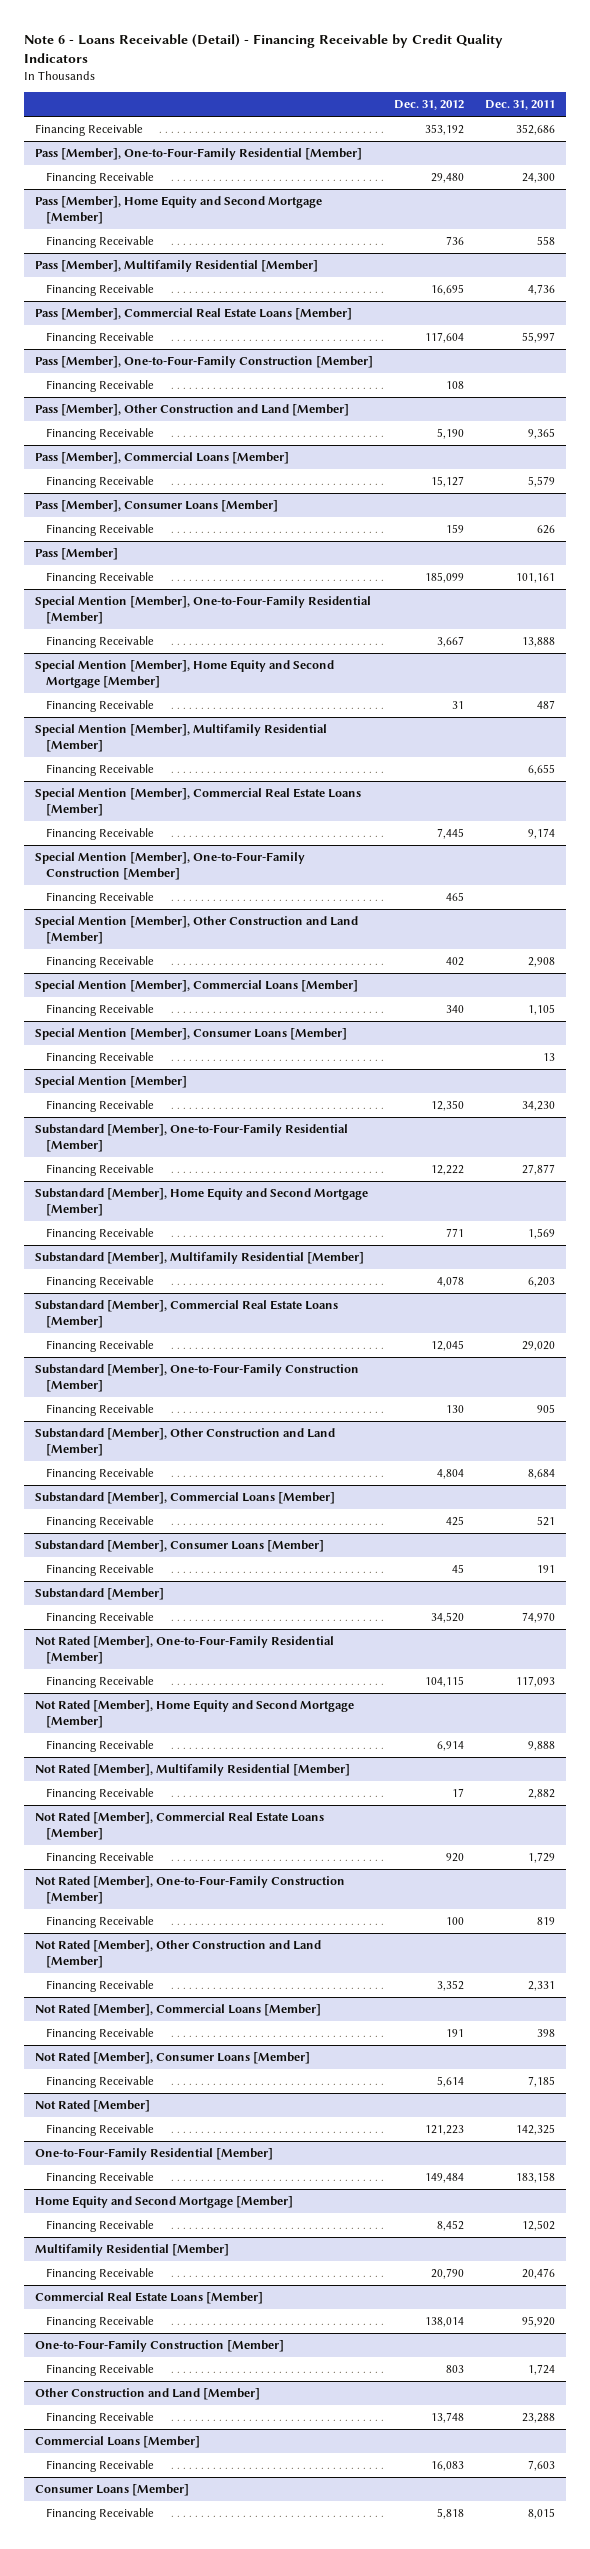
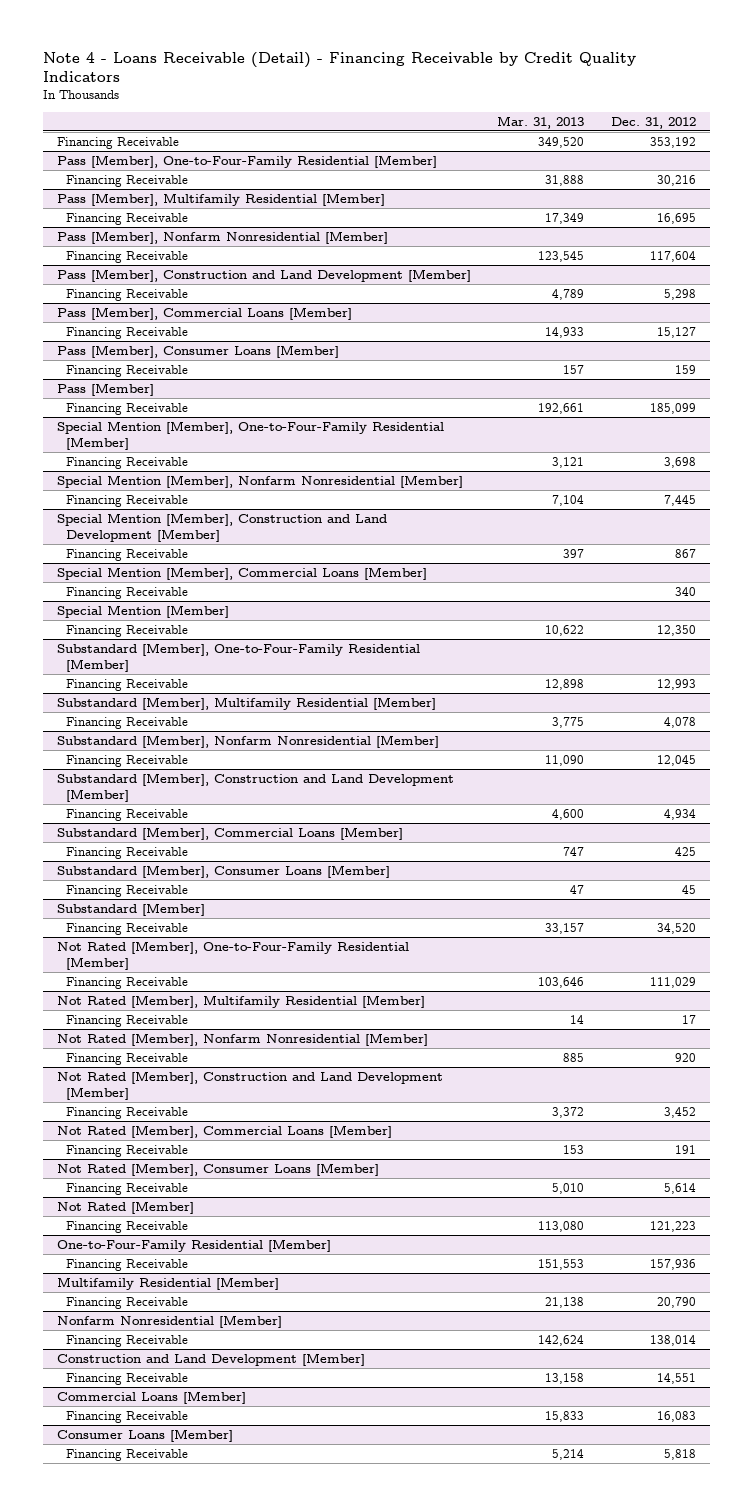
- Note 6 - Loans Receivable (Detail) - Financing Receivable by Credit Quality Indicators
+ Note 4 - Loans Receivable (Detail) - Financing Receivable by Credit Quality Indicators
- | Dec. 31, 2012 | Dec. 31, 2011
+ | Mar. 31, 2013 | Dec. 31, 2012
@ Pass [Member], One-to-Four-Family Residential [Member]
- Financing Receivable | 29,480 | 24,300
- Pass [Member], Home Equity and Second Mortgage [Member]
- Financing Receivable | 736 | 558
@ Pass [Member], One-to-Four-Family Residential [Member]
+ Financing Receivable | 31,888 | 30,216
- Pass [Member], Commercial Real Estate Loans [Member]
+ Pass [Member], Nonfarm Nonresidential [Member]
- Pass [Member], One-to-Four-Family Construction [Member]
- Financing Receivable | 108 |
- Pass [Member], Other Construction and Land [Member]
- Financing Receivable | 5,190 | 9,365
+ Pass [Member], Construction and Land Development [Member]
+ Financing Receivable | 4,789 | 5,298
@ Special Mention [Member], One-to-Four-Family Residential [Member]
- Financing Receivable | 3,667 | 13,888
- Special Mention [Member], Home Equity and Second Mortgage [Member]
- Financing Receivable | 31 | 487
- Special Mention [Member], Multifamily Residential [Member]
- Financing Receivable | | 6,655
- Special Mention [Member], Commercial Real Estate Loans [Member]
@ Special Mention [Member], One-to-Four-Family Residential [Member]
+ Financing Receivable | 3,121 | 3,698
+ Special Mention [Member], Nonfarm Nonresidential [Member]
- Special Mention [Member], One-to-Four-Family Construction [Member]
- Financing Receivable | 465 |
- Special Mention [Member], Other Construction and Land [Member]
- Financing Receivable | 402 | 2,908
+ Special Mention [Member], Construction and Land Development [Member]
+ Financing Receivable | 397 | 867
- Special Mention [Member], Consumer Loans [Member]
- Financing Receivable | | 13
@ Substandard [Member], One-to-Four-Family Residential [Member]
- Financing Receivable | 12,222 | 27,877
- Substandard [Member], Home Equity and Second Mortgage [Member]
- Financing Receivable | 771 | 1,569
@ Substandard [Member], One-to-Four-Family Residential [Member]
+ Financing Receivable | 12,898 | 12,993
- Substandard [Member], Commercial Real Estate Loans [Member]
+ Substandard [Member], Nonfarm Nonresidential [Member]
- Substandard [Member], One-to-Four-Family Construction [Member]
- Financing Receivable | 130 | 905
- Substandard [Member], Other Construction and Land [Member]
- Financing Receivable | 4,804 | 8,684
+ Substandard [Member], Construction and Land Development [Member]
+ Financing Receivable | 4,600 | 4,934
@ Not Rated [Member], One-to-Four-Family Residential [Member]
- Financing Receivable | 104,115 | 117,093
- Not Rated [Member], Home Equity and Second Mortgage [Member]
- Financing Receivable | 6,914 | 9,888
@ Not Rated [Member], One-to-Four-Family Residential [Member]
+ Financing Receivable | 103,646 | 111,029
- Not Rated [Member], Commercial Real Estate Loans [Member]
+ Not Rated [Member], Nonfarm Nonresidential [Member]
- Not Rated [Member], One-to-Four-Family Construction [Member]
- Financing Receivable | 100 | 819
- Not Rated [Member], Other Construction and Land [Member]
- Financing Receivable | 3,352 | 2,331
+ Not Rated [Member], Construction and Land Development [Member]
+ Financing Receivable | 3,372 | 3,452
@ One-to-Four-Family Residential [Member]
- Financing Receivable | 149,484 | 183,158
- Home Equity and Second Mortgage [Member]
- Financing Receivable | 8,452 | 12,502
@ One-to-Four-Family Residential [Member]
+ Financing Receivable | 151,553 | 157,936
- Commercial Real Estate Loans [Member]
+ Nonfarm Nonresidential [Member]
- One-to-Four-Family Construction [Member]
- Financing Receivable | 803 | 1,724
- Other Construction and Land [Member]
- Financing Receivable | 13,748 | 23,288
+ Construction and Land Development [Member]
+ Financing Receivable | 13,158 | 14,551

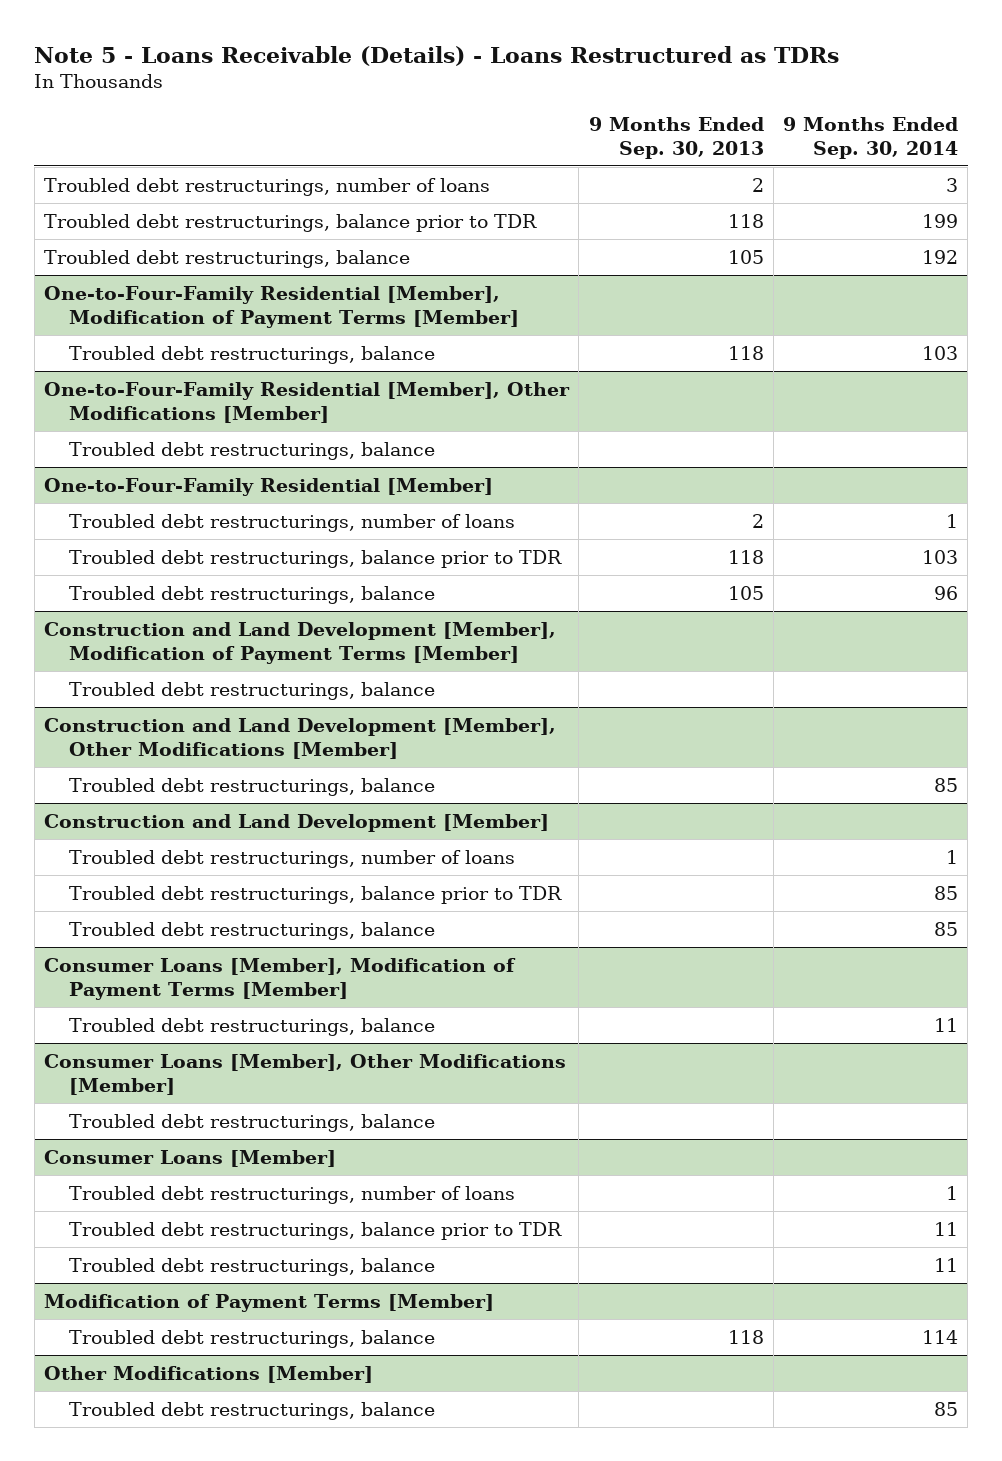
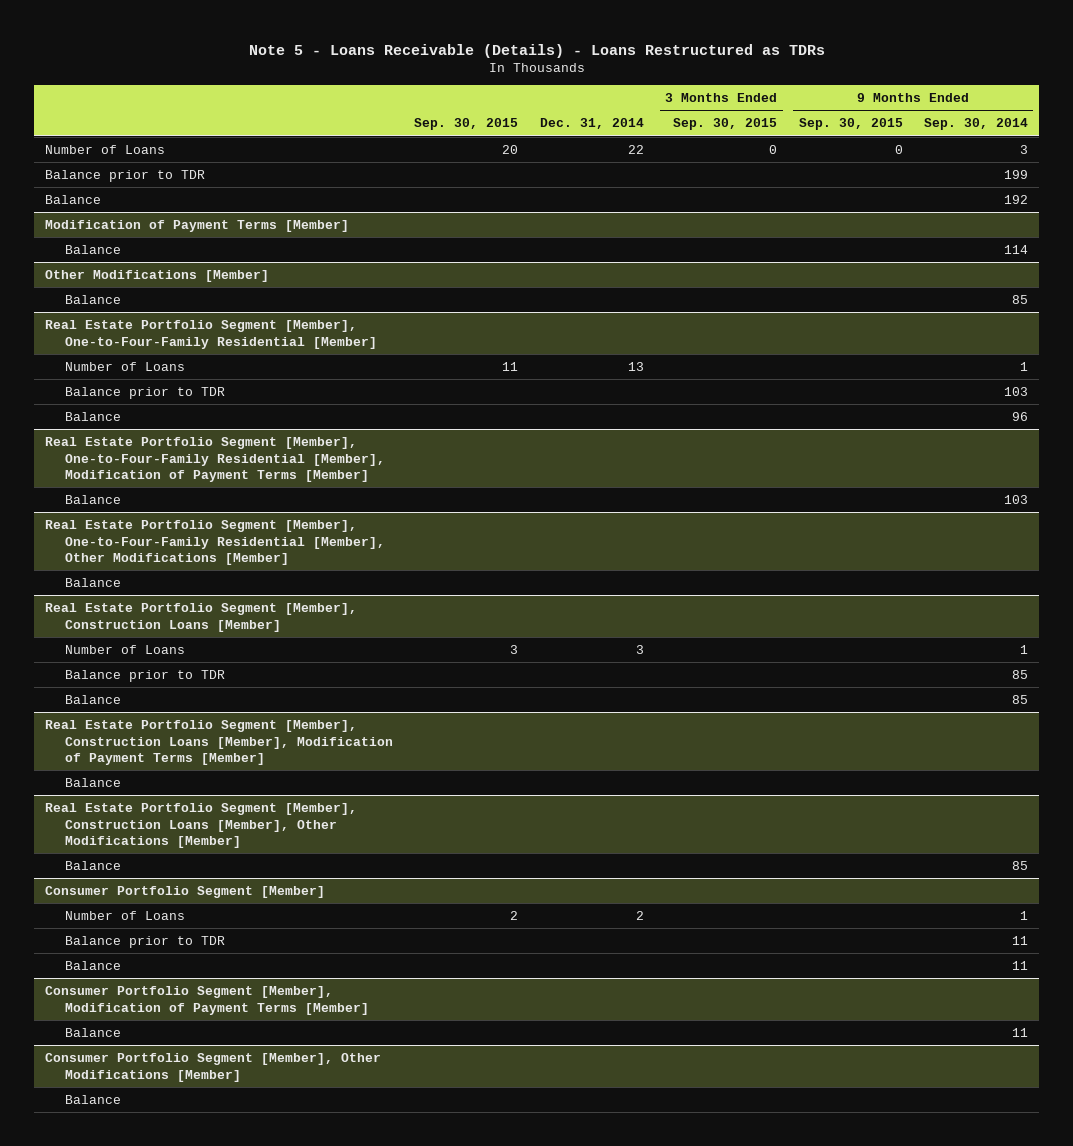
- | 9 Months Ended Sep. 30, 2013 | 9 Months Ended Sep. 30, 2014
+ | Sep. 30, 2015 | Dec. 31, 2014 | 3 Months Ended Sep. 30, 2015 | 9 Months Ended Sep. 30, 2015 | 9 Months Ended Sep. 30, 2014
- Troubled debt restructurings, number of loans | 2 | 3
- Troubled debt restructurings, balance prior to TDR | 118 | 199
- Troubled debt restructurings, balance | 105 | 192
- One-to-Four-Family Residential [Member], Modification of Payment Terms [Member]
- Troubled debt restructurings, balance | 118 | 103
- One-to-Four-Family Residential [Member], Other Modifications [Member]
- Troubled debt restructurings, balance
- One-to-Four-Family Residential [Member]
- Troubled debt restructurings, number of loans | 2 | 1
- Troubled debt restructurings, balance prior to TDR | 118 | 103
- Troubled debt restructurings, balance | 105 | 96
- Construction and Land Development [Member], Modification of Payment Terms [Member]
- Troubled debt restructurings, balance
- Construction and Land Development [Member], Other Modifications [Member]
- Troubled debt restructurings, balance | | 85
- Construction and Land Development [Member]
- Troubled debt restructurings, number of loans | | 1
- Troubled debt restructurings, balance prior to TDR | | 85
- Troubled debt restructurings, balance | | 85
- Consumer Loans [Member], Modification of Payment Terms [Member]
- Troubled debt restructurings, balance | | 11
- Consumer Loans [Member], Other Modifications [Member]
- Troubled debt restructurings, balance
- Consumer Loans [Member]
- Troubled debt restructurings, number of loans | | 1
- Troubled debt restructurings, balance prior to TDR | | 11
- Troubled debt restructurings, balance | | 11
+ Number of Loans | 20 | 22 | 0 | 0 | 3
+ Balance prior to TDR | | | | | 199
+ Balance | | | | | 192
@ Modification of Payment Terms [Member]
- Troubled debt restructurings, balance | 118 | 114
+ Balance | | | | | 114
@ Other Modifications [Member]
- Troubled debt restructurings, balance | | 85
+ Balance | | | | | 85
+ Real Estate Portfolio Segment [Member], One-to-Four-Family Residential [Member]
+ Number of Loans | 11 | 13 | | | 1
+ Balance prior to TDR | | | | | 103
+ Balance | | | | | 96
+ Real Estate Portfolio Segment [Member], One-to-Four-Family Residential [Member], Modification of Payment Terms [Member]
+ Balance | | | | | 103
+ Real Estate Portfolio Segment [Member], One-to-Four-Family Residential [Member], Other Modifications [Member]
+ Balance
+ Real Estate Portfolio Segment [Member], Construction Loans [Member]
+ Number of Loans | 3 | 3 | | | 1
+ Balance prior to TDR | | | | | 85
+ Balance | | | | | 85
+ Real Estate Portfolio Segment [Member], Construction Loans [Member], Modification of Payment Terms [Member]
+ Balance
+ Real Estate Portfolio Segment [Member], Construction Loans [Member], Other Modifications [Member]
+ Balance | | | | | 85
+ Consumer Portfolio Segment [Member]
+ Number of Loans | 2 | 2 | | | 1
+ Balance prior to TDR | | | | | 11
+ Balance | | | | | 11
+ Consumer Portfolio Segment [Member], Modification of Payment Terms [Member]
+ Balance | | | | | 11
+ Consumer Portfolio Segment [Member], Other Modifications [Member]
+ Balance

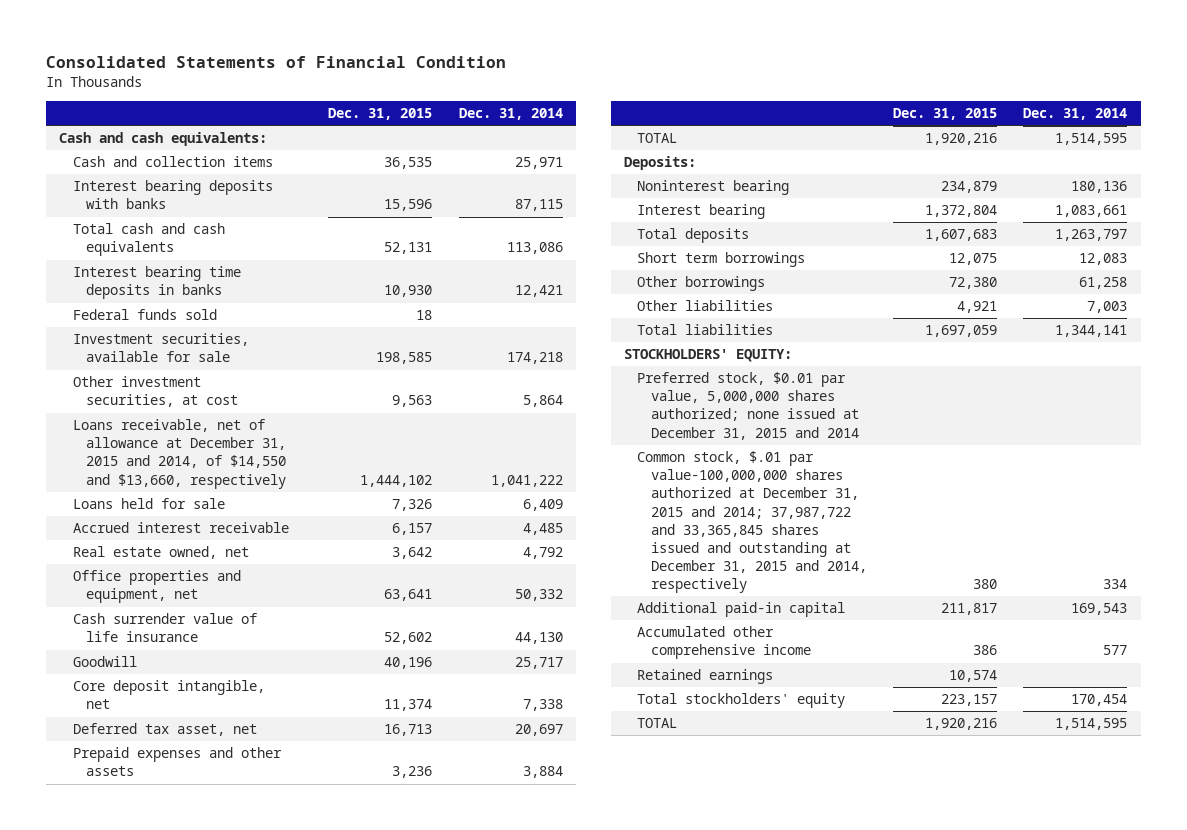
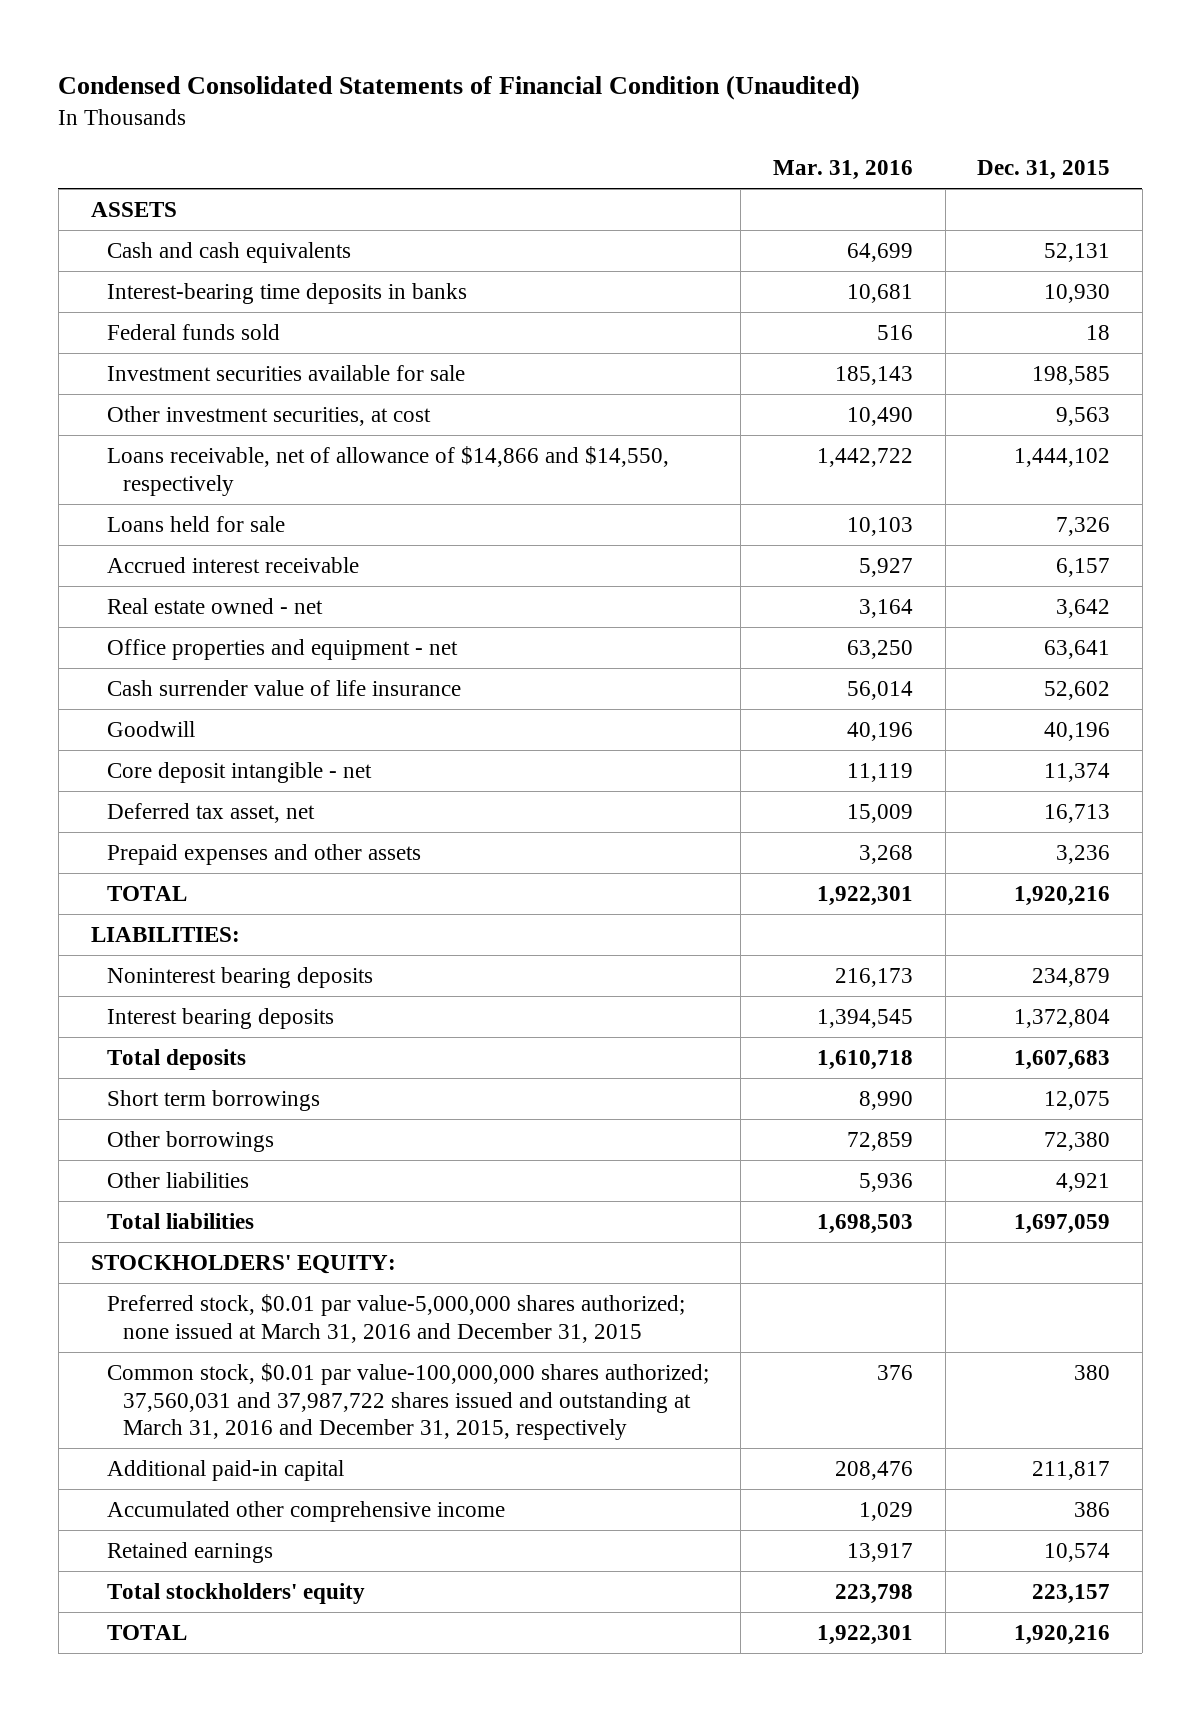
- Consolidated Statements of Financial Condition
+ Condensed Consolidated Statements of Financial Condition (Unaudited)
- | Dec. 31, 2015 | Dec. 31, 2014
+ | Mar. 31, 2016 | Dec. 31, 2015
- Cash and cash equivalents:
- Cash and collection items | 36,535 | 25,971
- Interest bearing deposits with banks | 15,596 | 87,115
- Total cash and cash equivalents | 52,131 | 113,086
- Interest bearing time deposits in banks | 10,930 | 12,421
+ ASSETS
+ Cash and cash equivalents | 64,699 | 52,131
+ Interest-bearing time deposits in banks | 10,681 | 10,930
- Investment securities, available for sale | 198,585 | 174,218
+ Investment securities available for sale | 185,143 | 198,585
- Loans receivable, net of allowance at December 31, 2015 and 2014, of $14,550 and $13,660, respectively | 1,444,102 | 1,041,222
+ Loans receivable, net of allowance of $14,866 and $14,550, respectively | 1,442,722 | 1,444,102
- Real estate owned, net | 3,642 | 4,792
- Office properties and equipment, net | 63,641 | 50,332
+ Real estate owned - net | 3,164 | 3,642
+ Office properties and equipment - net | 63,250 | 63,641
- Core deposit intangible, net | 11,374 | 7,338
+ Core deposit intangible - net | 11,119 | 11,374
- Deposits:
- Noninterest bearing | 234,879 | 180,136
- Interest bearing | 1,372,804 | 1,083,661
+ LIABILITIES:
+ Noninterest bearing deposits | 216,173 | 234,879
+ Interest bearing deposits | 1,394,545 | 1,372,804
- Preferred stock, $0.01 par value, 5,000,000 shares authorized; none issued at December 31, 2015 and 2014
- Common stock, $.01 par value-100,000,000 shares authorized at December 31, 2015 and 2014; 37,987,722 and 33,365,845 shares issued and outstanding at December 31, 2015 and 2014, respectively | 380 | 334
+ Preferred stock, $0.01 par value-5,000,000 shares authorized; none issued at March 31, 2016 and December 31, 2015
+ Common stock, $0.01 par value-100,000,000 shares authorized; 37,560,031 and 37,987,722 shares issued and outstanding at March 31, 2016 and December 31, 2015, respectively | 376 | 380

